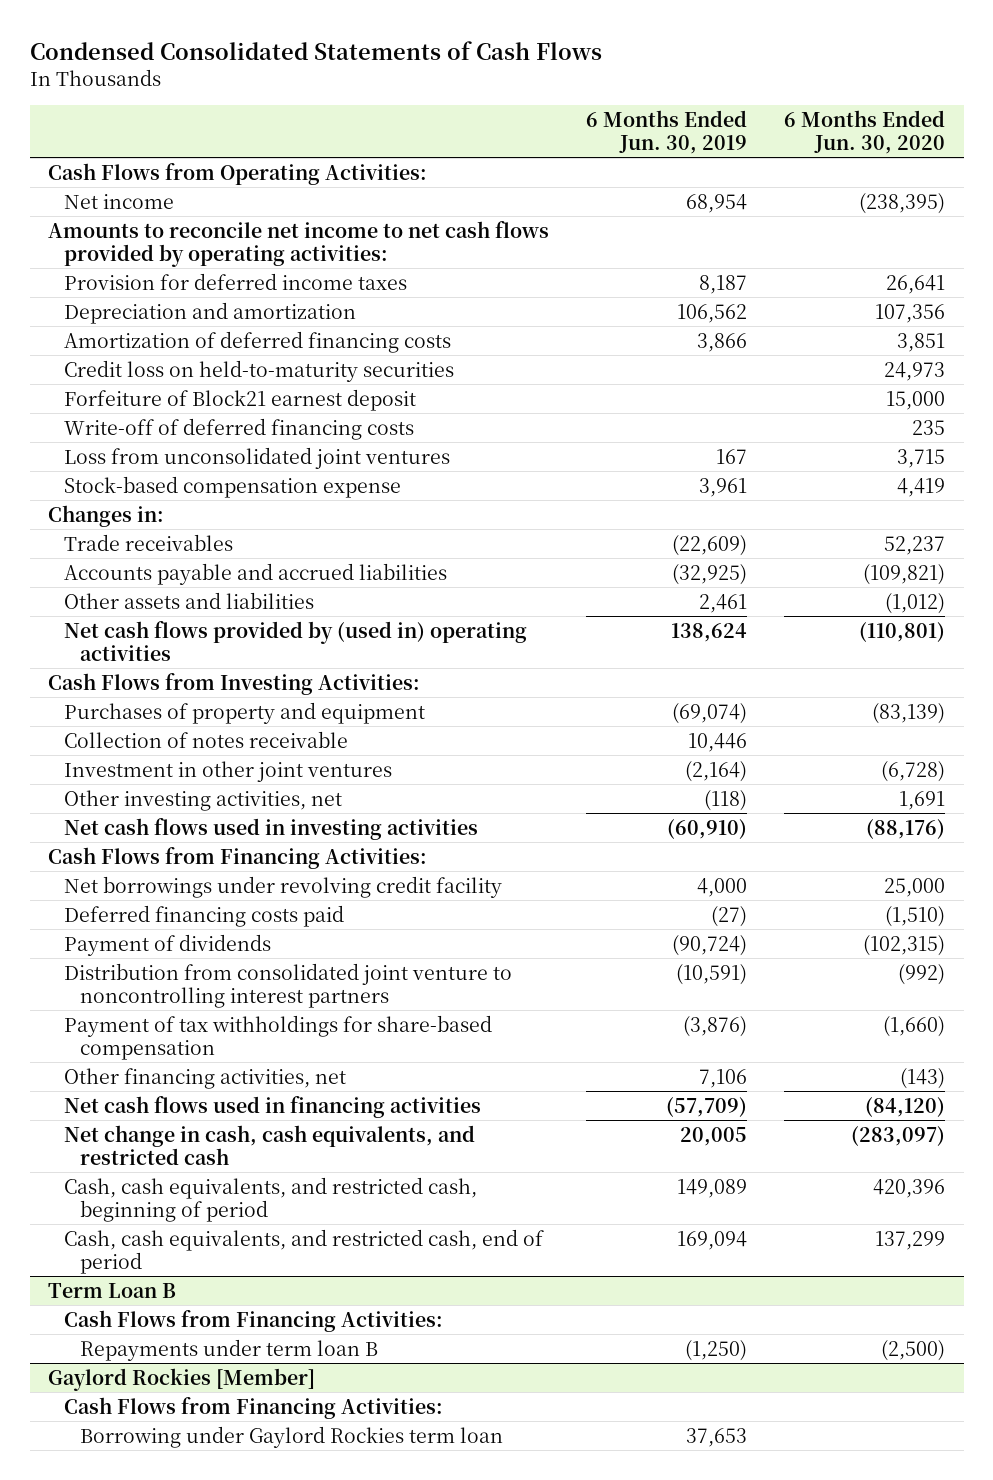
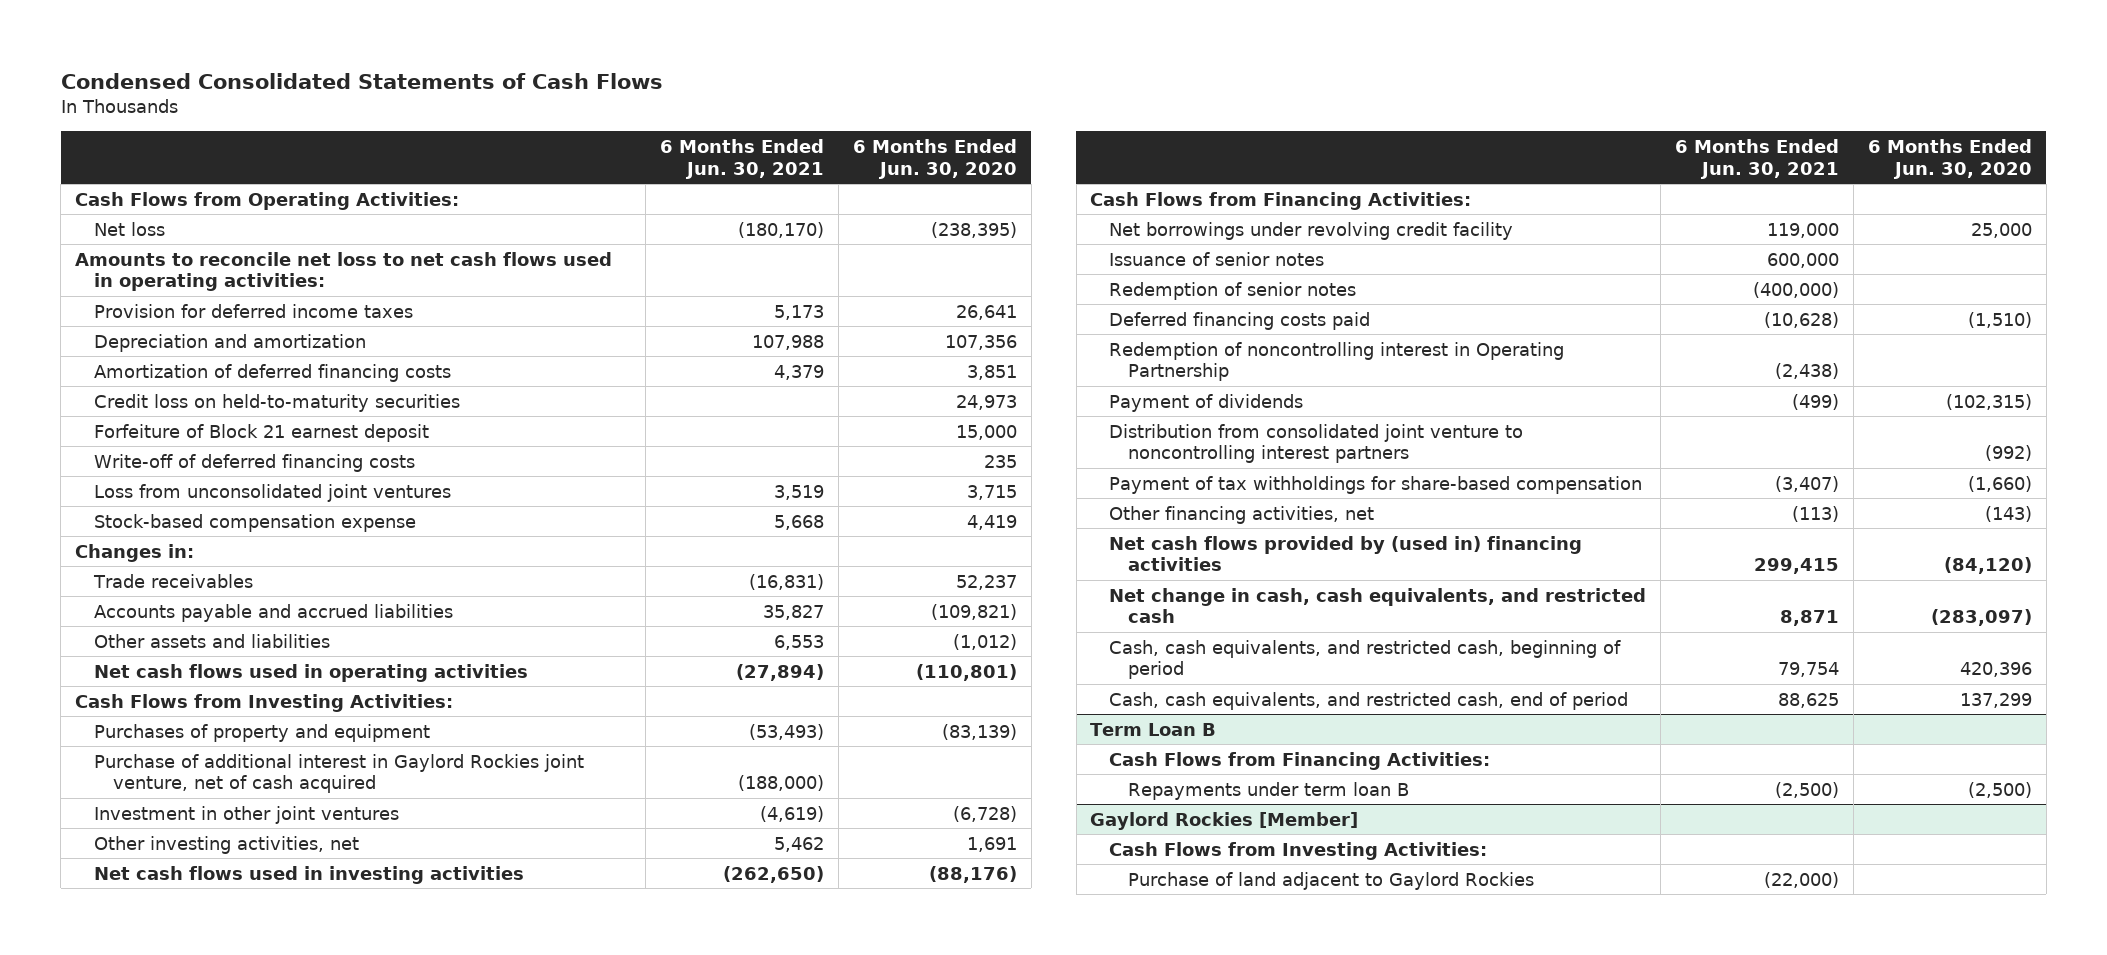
- | 6 Months Ended Jun. 30, 2019 | 6 Months Ended Jun. 30, 2020
+ | 6 Months Ended Jun. 30, 2021 | 6 Months Ended Jun. 30, 2020
- Net income | 68,954 | (238,395)
- Amounts to reconcile net income to net cash flows provided by operating activities:
+ Net loss | (180,170) | (238,395)
+ Amounts to reconcile net loss to net cash flows used in operating activities:
- Forfeiture of Block21 earnest deposit | | 15,000
+ Forfeiture of Block 21 earnest deposit | | 15,000
- Net cash flows provided by (used in) operating activities | 138,624 | (110,801)
+ Net cash flows used in operating activities | (27,894) | (110,801)
- Collection of notes receivable | 10,446 |
+ Purchase of additional interest in Gaylord Rockies joint venture, net of cash acquired | (188,000) |
+ Issuance of senior notes | 600,000 |
+ Redemption of senior notes | (400,000) |
+ Redemption of noncontrolling interest in Operating Partnership | (2,438) |
- Net cash flows used in financing activities | (57,709) | (84,120)
+ Net cash flows provided by (used in) financing activities | 299,415 | (84,120)
@ Gaylord Rockies [Member]
- Cash Flows from Financing Activities:
- Borrowing under Gaylord Rockies term loan | 37,653 |
+ Cash Flows from Investing Activities:
+ Purchase of land adjacent to Gaylord Rockies | (22,000) |

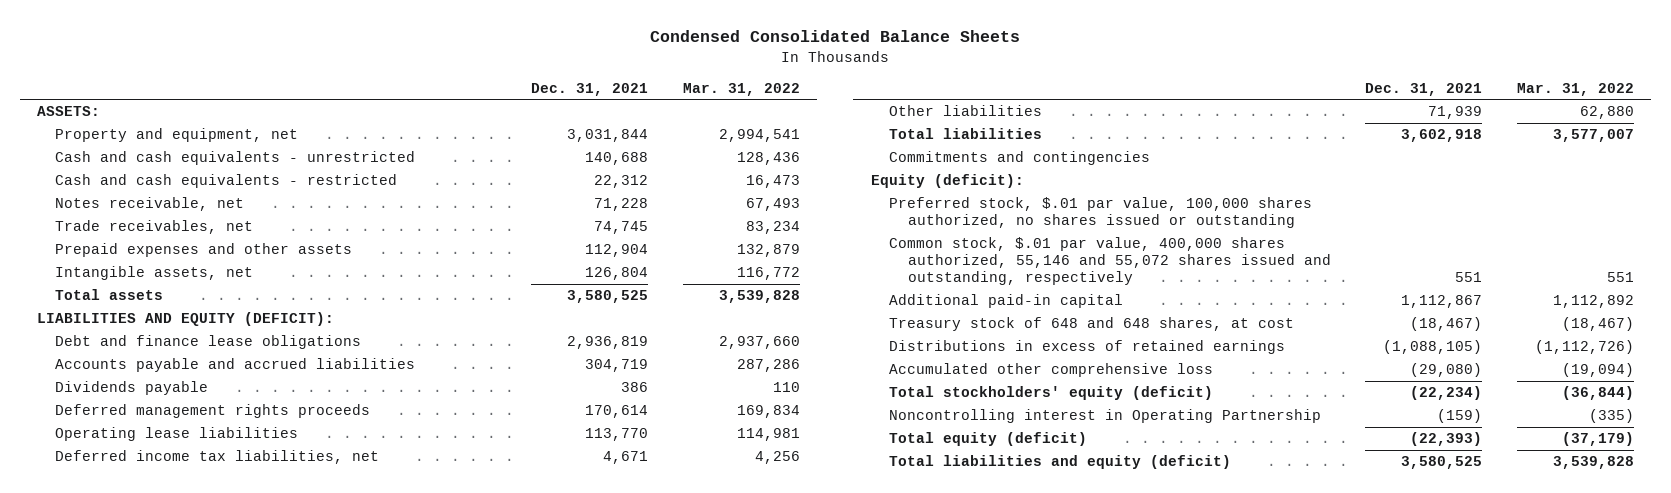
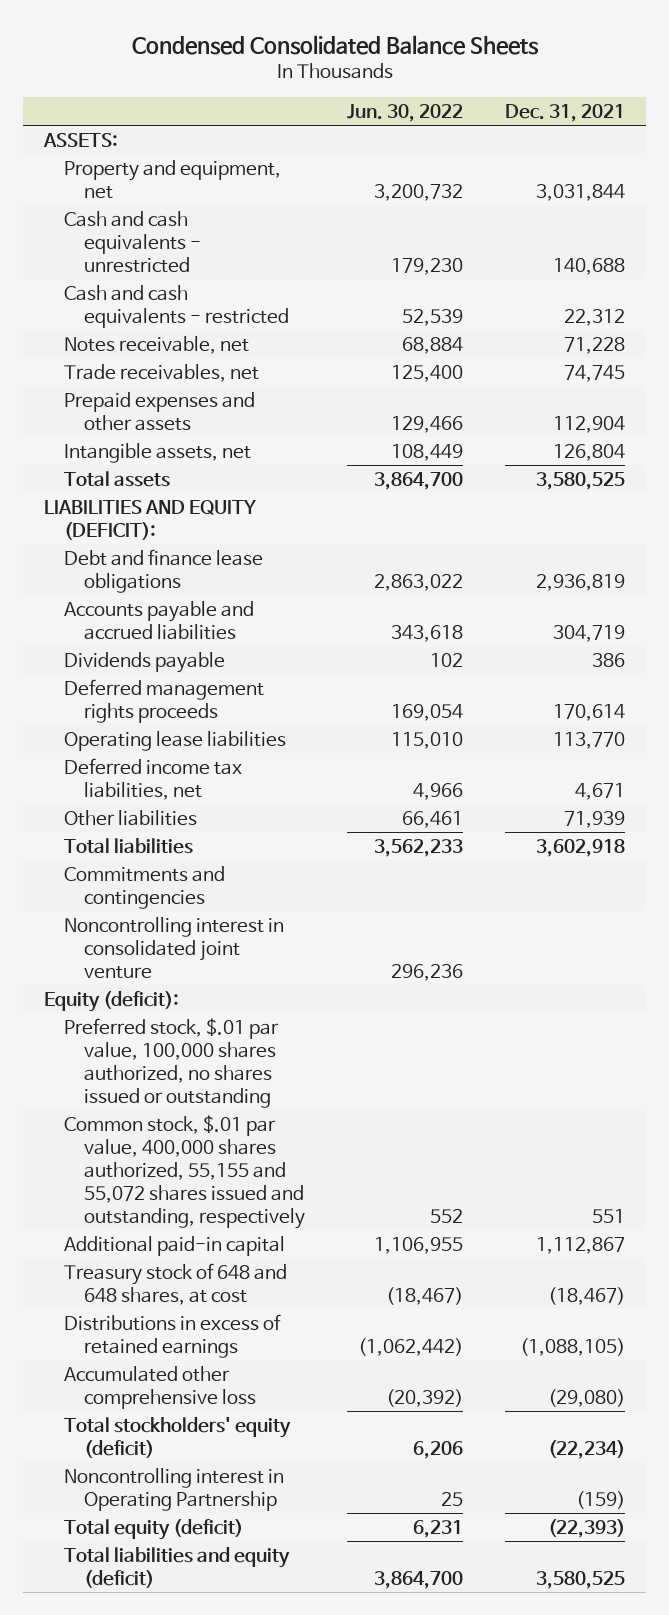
- | Dec. 31, 2021 | Mar. 31, 2022
+ | Jun. 30, 2022 | Dec. 31, 2021
+ Noncontrolling interest in consolidated joint venture | 296,236 |
- Common stock, $.01 par value, 400,000 shares authorized, 55,146 and 55,072 shares issued and outstanding, respectively | 551 | 551
+ Common stock, $.01 par value, 400,000 shares authorized, 55,155 and 55,072 shares issued and outstanding, respectively | 552 | 551

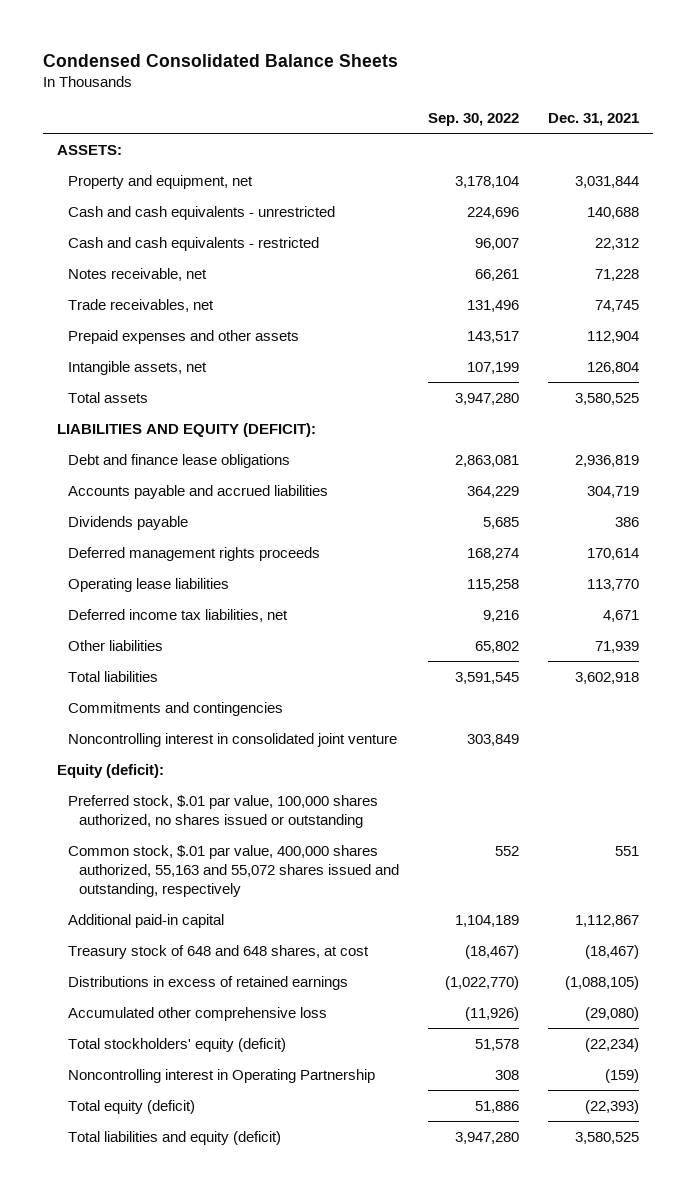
- | Jun. 30, 2022 | Dec. 31, 2021
+ | Sep. 30, 2022 | Dec. 31, 2021
- Common stock, $.01 par value, 400,000 shares authorized, 55,155 and 55,072 shares issued and outstanding, respectively | 552 | 551
+ Common stock, $.01 par value, 400,000 shares authorized, 55,163 and 55,072 shares issued and outstanding, respectively | 552 | 551

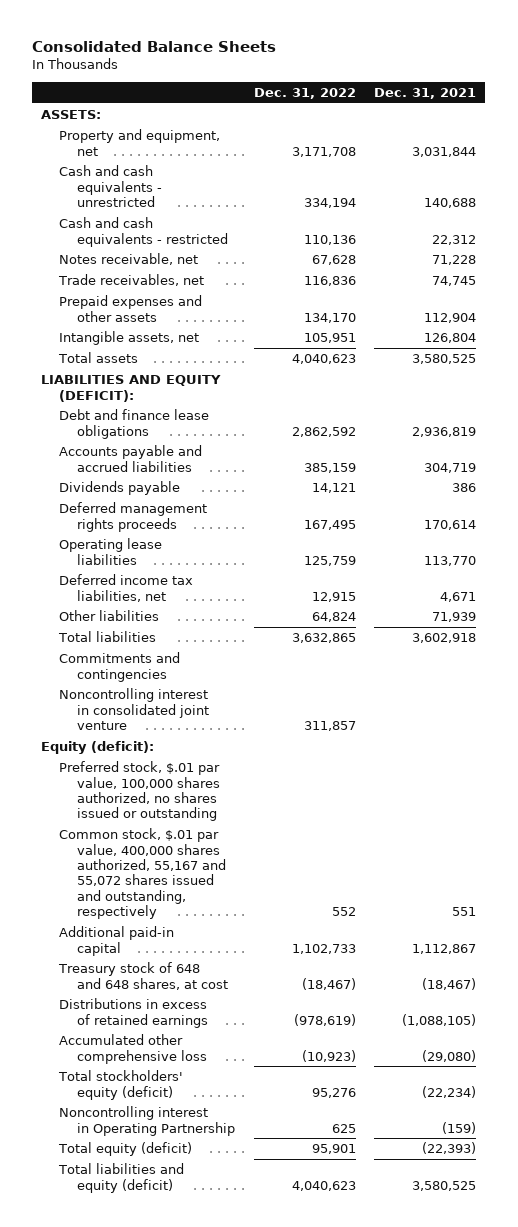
- Condensed Consolidated Balance Sheets
+ Consolidated Balance Sheets
- | Sep. 30, 2022 | Dec. 31, 2021
+ | Dec. 31, 2022 | Dec. 31, 2021
- Common stock, $.01 par value, 400,000 shares authorized, 55,163 and 55,072 shares issued and outstanding, respectively | 552 | 551
+ Common stock, $.01 par value, 400,000 shares authorized, 55,167 and 55,072 shares issued and outstanding, respectively | 552 | 551

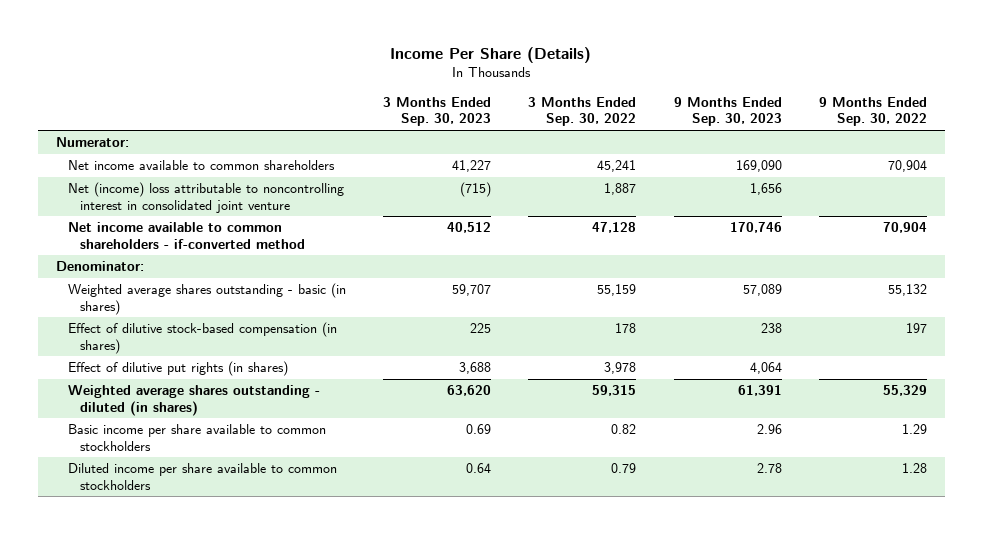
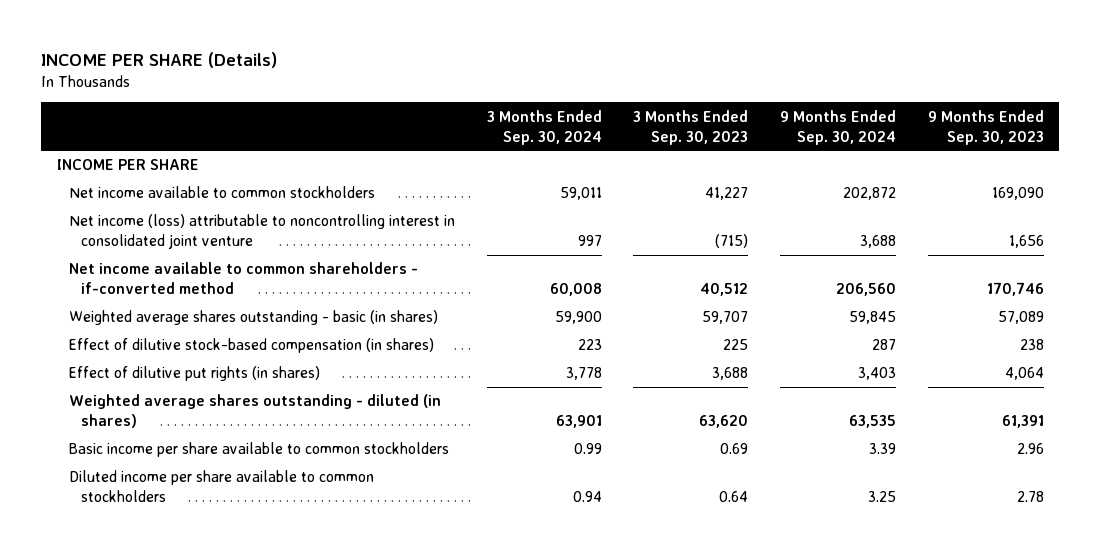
- Income Per Share (Details)
+ INCOME PER SHARE (Details)
- | 3 Months Ended Sep. 30, 2023 | 3 Months Ended Sep. 30, 2022 | 9 Months Ended Sep. 30, 2023 | 9 Months Ended Sep. 30, 2022
+ | 3 Months Ended Sep. 30, 2024 | 3 Months Ended Sep. 30, 2023 | 9 Months Ended Sep. 30, 2024 | 9 Months Ended Sep. 30, 2023
- Numerator:
- Net income available to common shareholders | 41,227 | 45,241 | 169,090 | 70,904
- Net (income) loss attributable to noncontrolling interest in consolidated joint venture | (715) | 1,887 | 1,656 |
+ INCOME PER SHARE
+ Net income available to common stockholders | 59,011 | 41,227 | 202,872 | 169,090
+ Net income (loss) attributable to noncontrolling interest in consolidated joint venture | 997 | (715) | 3,688 | 1,656
- Denominator:

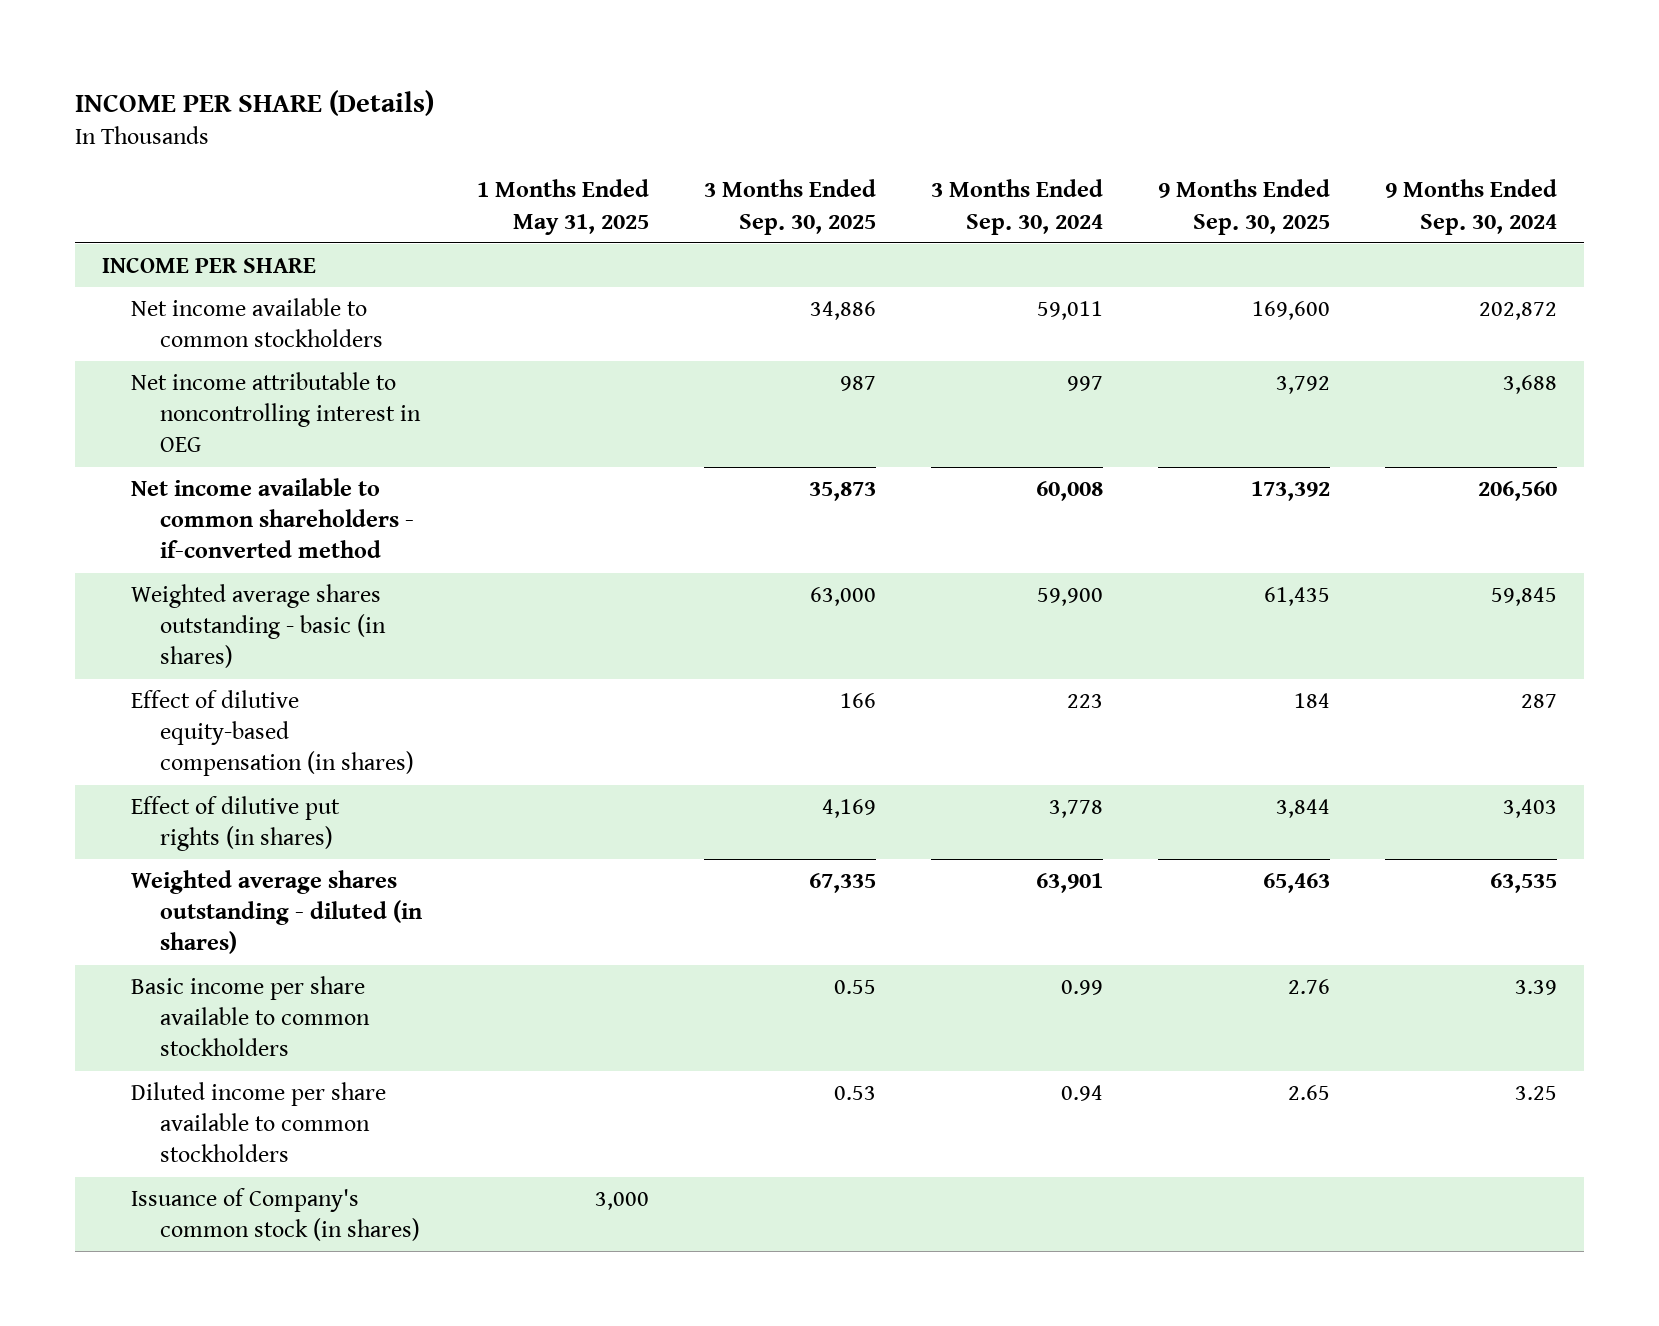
- | 3 Months Ended Sep. 30, 2024 | 3 Months Ended Sep. 30, 2023 | 9 Months Ended Sep. 30, 2024 | 9 Months Ended Sep. 30, 2023
+ | 1 Months Ended May 31, 2025 | 3 Months Ended Sep. 30, 2025 | 3 Months Ended Sep. 30, 2024 | 9 Months Ended Sep. 30, 2025 | 9 Months Ended Sep. 30, 2024
- Net income (loss) attributable to noncontrolling interest in consolidated joint venture | 997 | (715) | 3,688 | 1,656
+ Net income attributable to noncontrolling interest in OEG | | 987 | 997 | 3,792 | 3,688
- Effect of dilutive stock-based compensation (in shares) | 223 | 225 | 287 | 238
+ Effect of dilutive equity-based compensation (in shares) | | 166 | 223 | 184 | 287
+ Issuance of Company's common stock (in shares) | 3,000 | | | |

